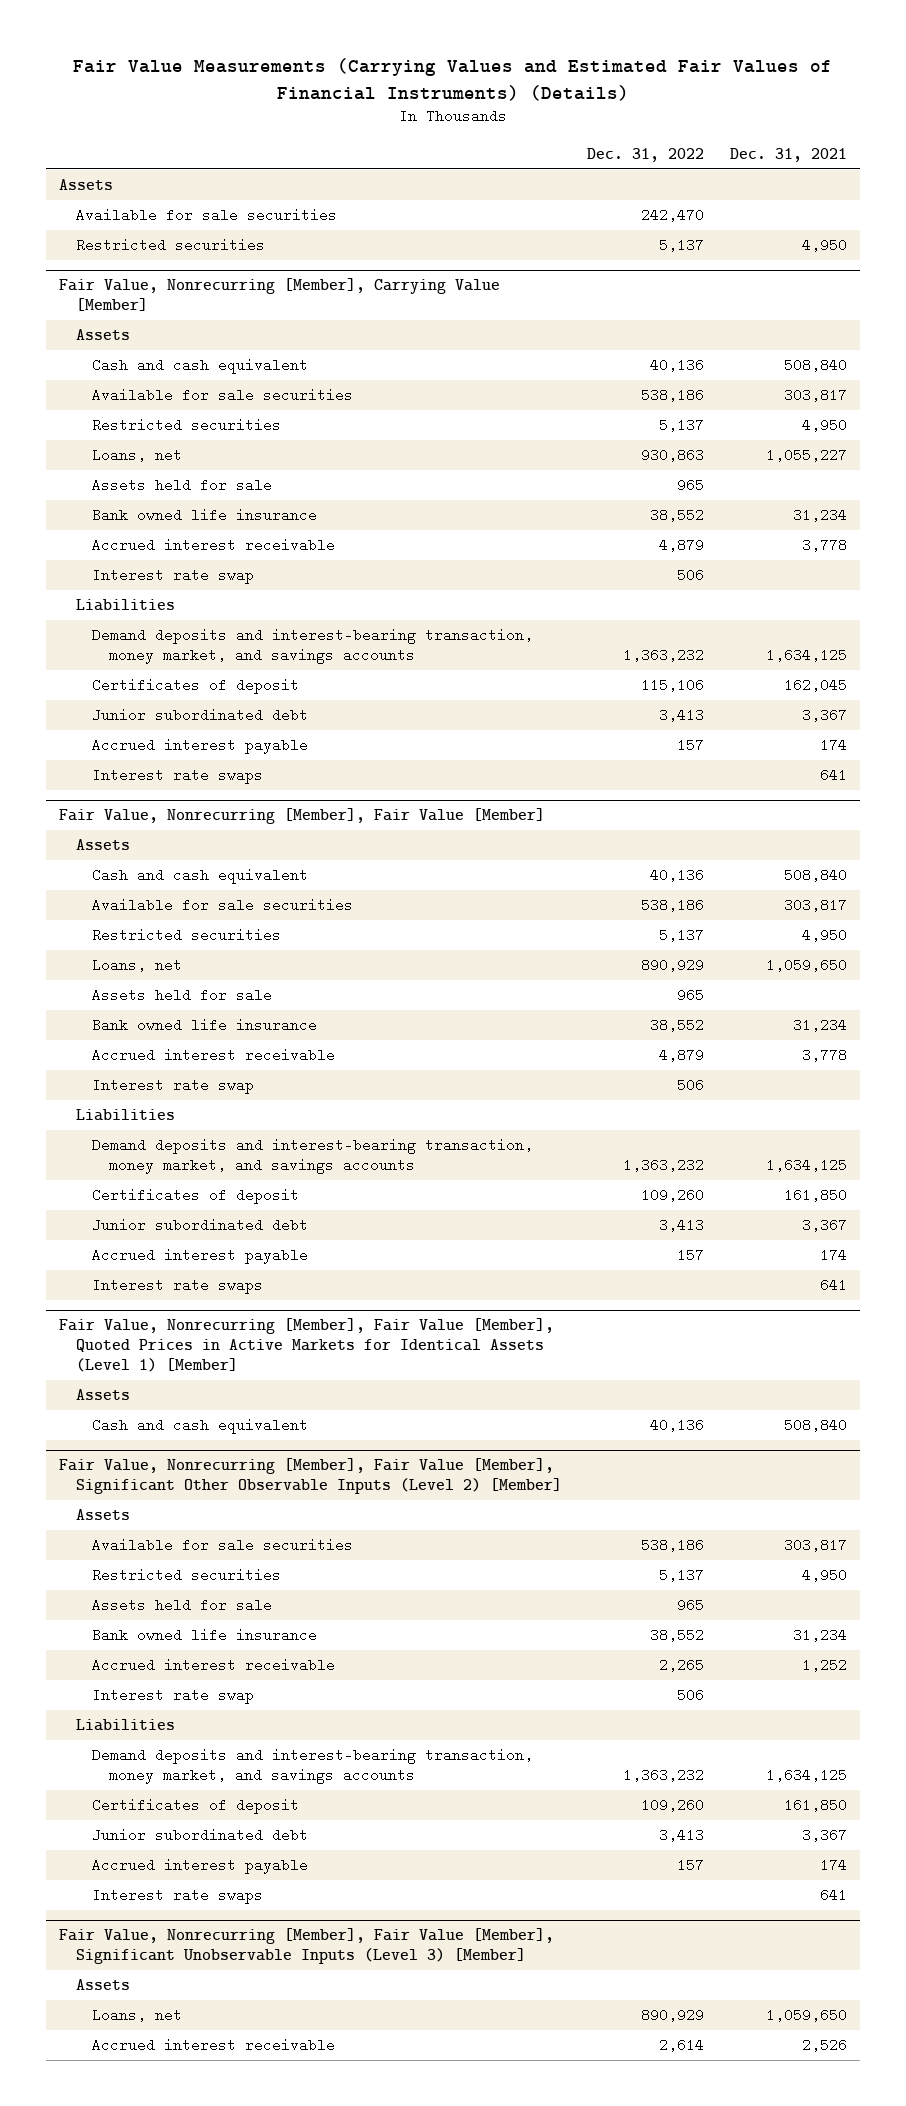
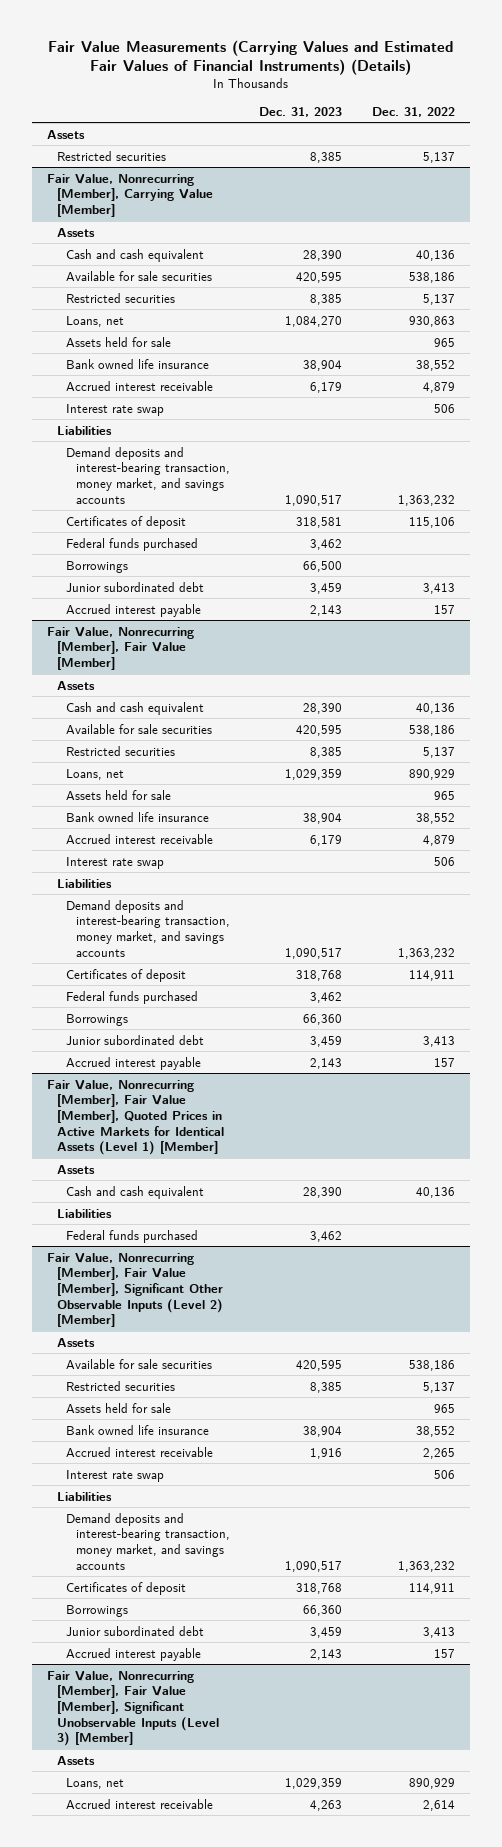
- | Dec. 31, 2022 | Dec. 31, 2021
+ | Dec. 31, 2023 | Dec. 31, 2022
- Available for sale securities | 242,470 |
@ Fair Value, Nonrecurring [Member], Carrying Value [Member]
+ Federal funds purchased | 3,462 |
+ Borrowings | 66,500 |
- Interest rate swaps | | 641
@ Fair Value, Nonrecurring [Member], Fair Value [Member]
- Certificates of deposit | 109,260 | 161,850
+ Certificates of deposit | 318,768 | 114,911
+ Federal funds purchased | 3,462 |
+ Borrowings | 66,360 |
- Interest rate swaps | | 641
@ Fair Value, Nonrecurring [Member], Fair Value [Member], Quoted Prices in Active Markets for Identical Assets (Level 1) [Member]
+ Liabilities
+ Federal funds purchased | 3,462 |
@ Fair Value, Nonrecurring [Member], Fair Value [Member], Significant Other Observable Inputs (Level 2) [Member]
- Certificates of deposit | 109,260 | 161,850
+ Certificates of deposit | 318,768 | 114,911
+ Borrowings | 66,360 |
- Interest rate swaps | | 641

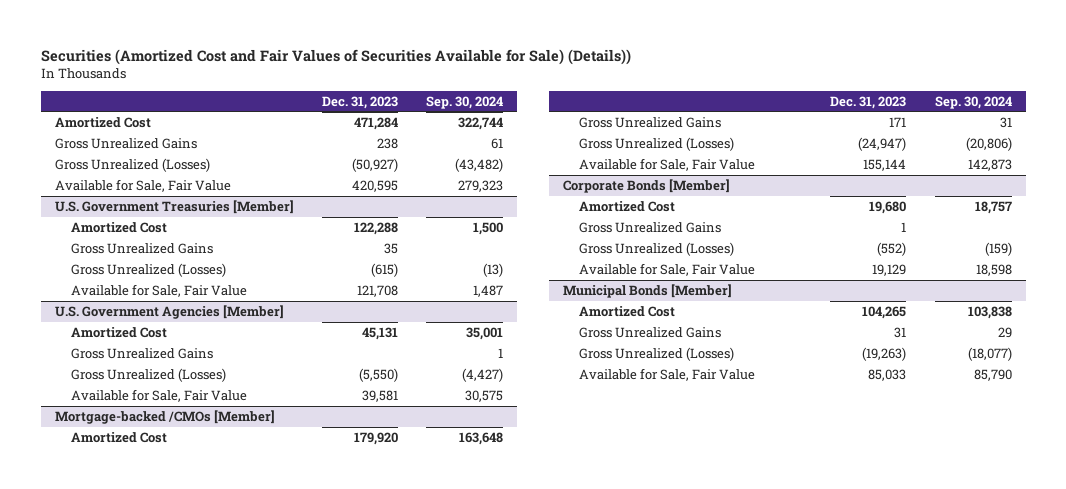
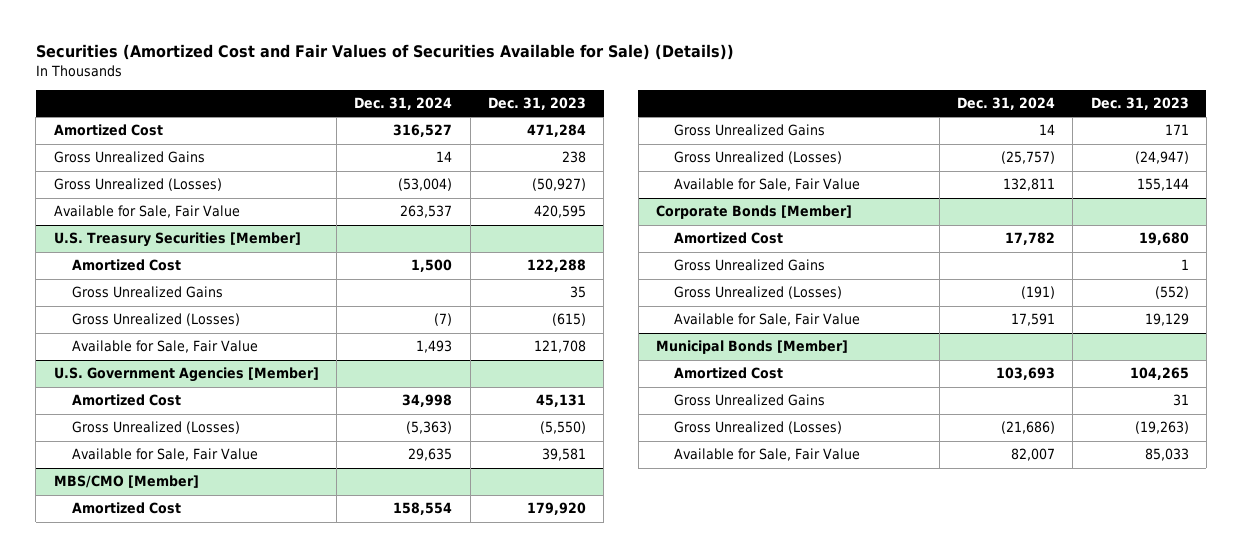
- | Dec. 31, 2023 | Sep. 30, 2024
+ | Dec. 31, 2024 | Dec. 31, 2023
- U.S. Government Treasuries [Member]
+ U.S. Treasury Securities [Member]
@ U.S. Government Agencies [Member]
- Gross Unrealized Gains | | 1
- Mortgage-backed /CMOs [Member]
+ MBS/CMO [Member]

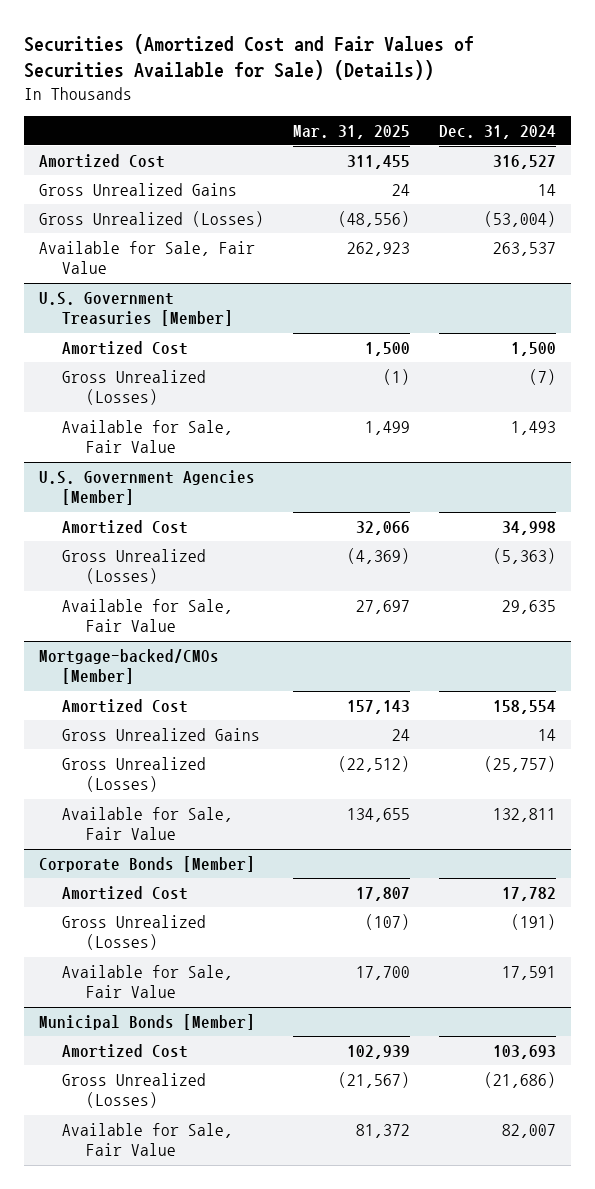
- | Dec. 31, 2024 | Dec. 31, 2023
+ | Mar. 31, 2025 | Dec. 31, 2024
- U.S. Treasury Securities [Member]
+ U.S. Government Treasuries [Member]
- Gross Unrealized Gains | | 35
- MBS/CMO [Member]
+ Mortgage-backed/CMOs [Member]
@ Corporate Bonds [Member]
- Gross Unrealized Gains | | 1
@ Municipal Bonds [Member]
- Gross Unrealized Gains | | 31

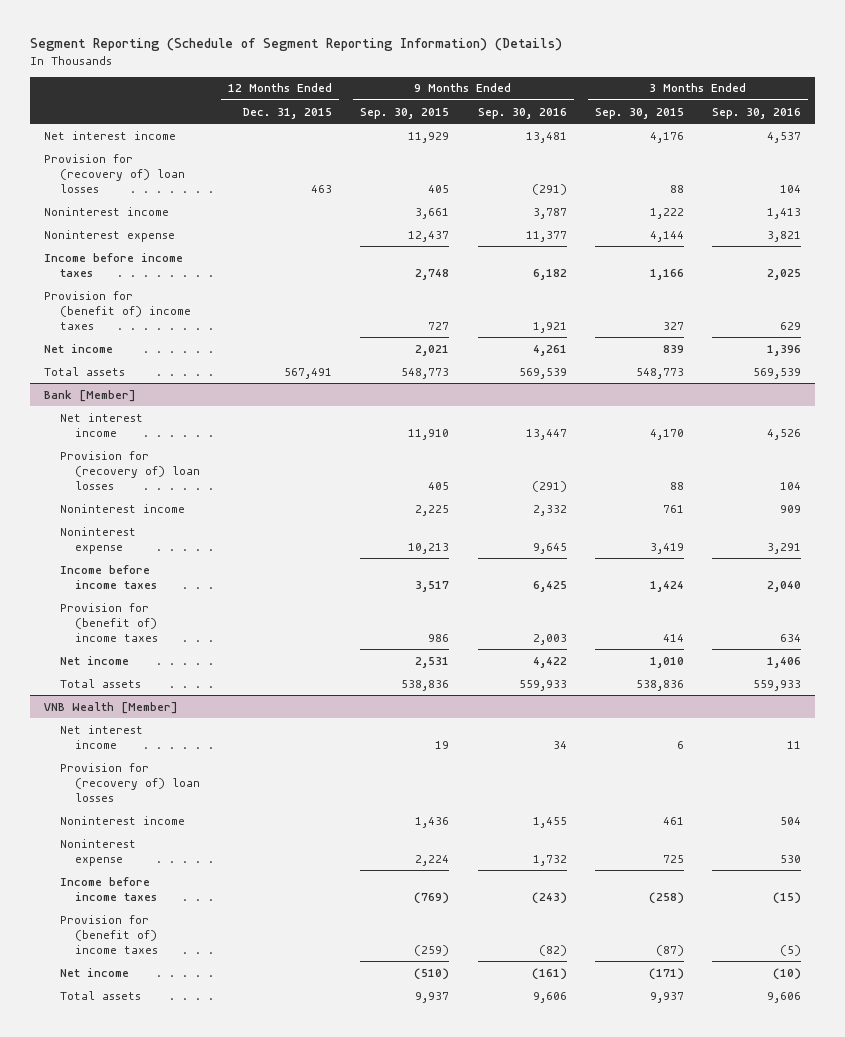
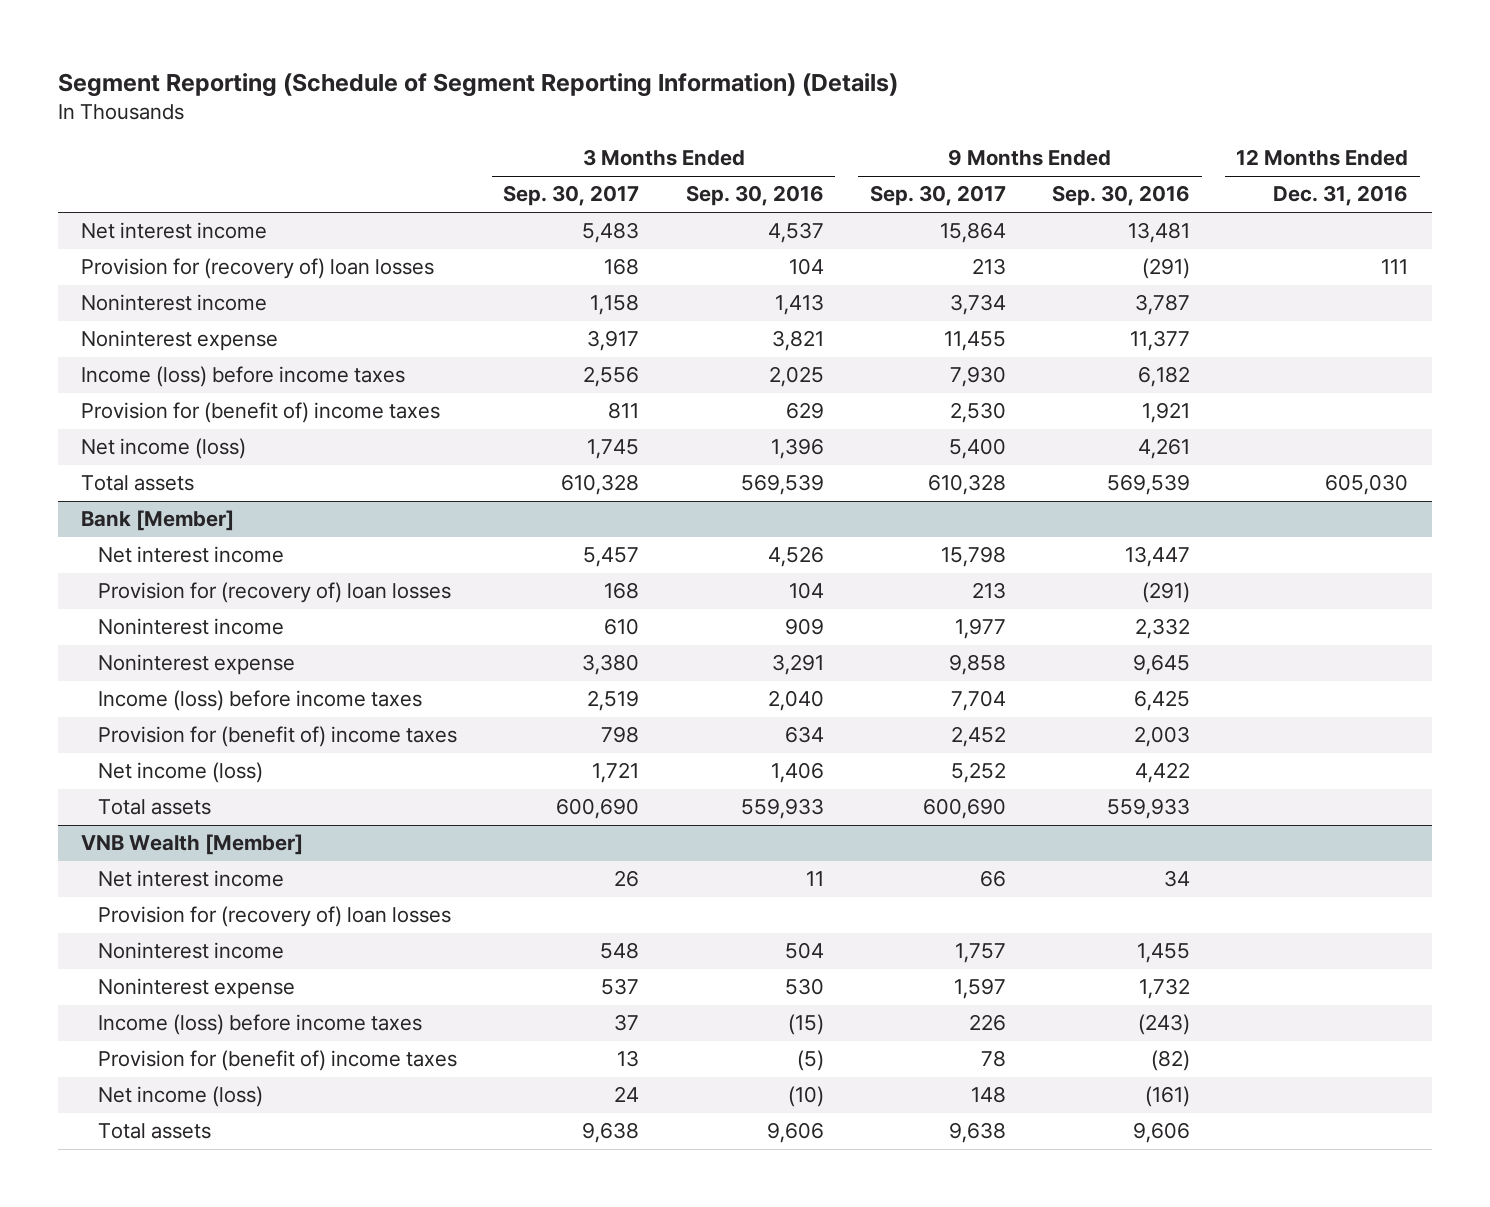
- | 12 Months Ended Dec. 31, 2015 | 9 Months Ended Sep. 30, 2015 | 9 Months Ended Sep. 30, 2016 | 3 Months Ended Sep. 30, 2015 | 3 Months Ended Sep. 30, 2016
+ | 3 Months Ended Sep. 30, 2017 | 3 Months Ended Sep. 30, 2016 | 9 Months Ended Sep. 30, 2017 | 9 Months Ended Sep. 30, 2016 | 12 Months Ended Dec. 31, 2016
- Income before income taxes | | 2,748 | 6,182 | 1,166 | 2,025
+ Income (loss) before income taxes | 2,556 | 2,025 | 7,930 | 6,182 |
- Net income | | 2,021 | 4,261 | 839 | 1,396
+ Net income (loss) | 1,745 | 1,396 | 5,400 | 4,261 |
@ Bank [Member]
- Income before income taxes | | 3,517 | 6,425 | 1,424 | 2,040
+ Income (loss) before income taxes | 2,519 | 2,040 | 7,704 | 6,425 |
- Net income | | 2,531 | 4,422 | 1,010 | 1,406
+ Net income (loss) | 1,721 | 1,406 | 5,252 | 4,422 |
@ VNB Wealth [Member]
- Income before income taxes | | (769) | (243) | (258) | (15)
+ Income (loss) before income taxes | 37 | (15) | 226 | (243) |
- Net income | | (510) | (161) | (171) | (10)
+ Net income (loss) | 24 | (10) | 148 | (161) |

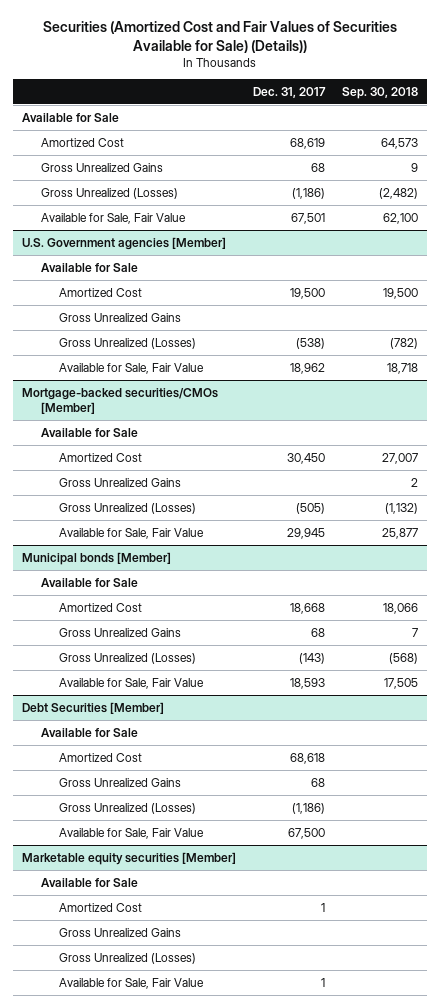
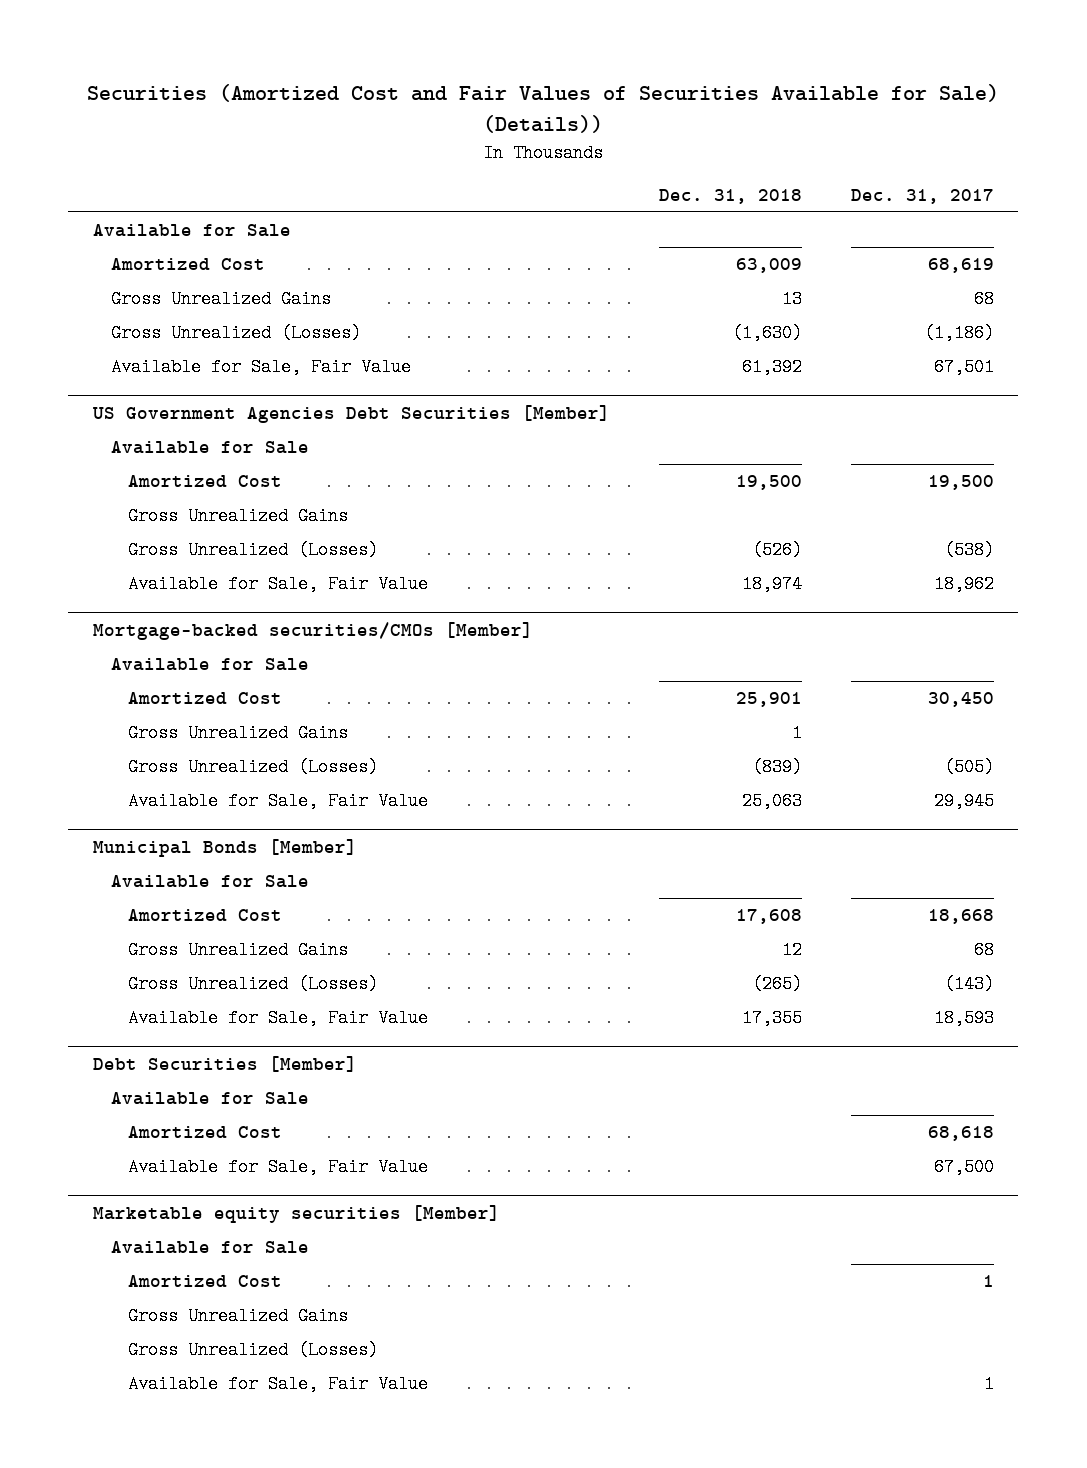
- | Dec. 31, 2017 | Sep. 30, 2018
+ | Dec. 31, 2018 | Dec. 31, 2017
- U.S. Government agencies [Member]
+ US Government Agencies Debt Securities [Member]
- Municipal bonds [Member]
+ Municipal Bonds [Member]
@ Debt Securities [Member]
- Gross Unrealized Gains | 68 |
- Gross Unrealized (Losses) | (1,186) |

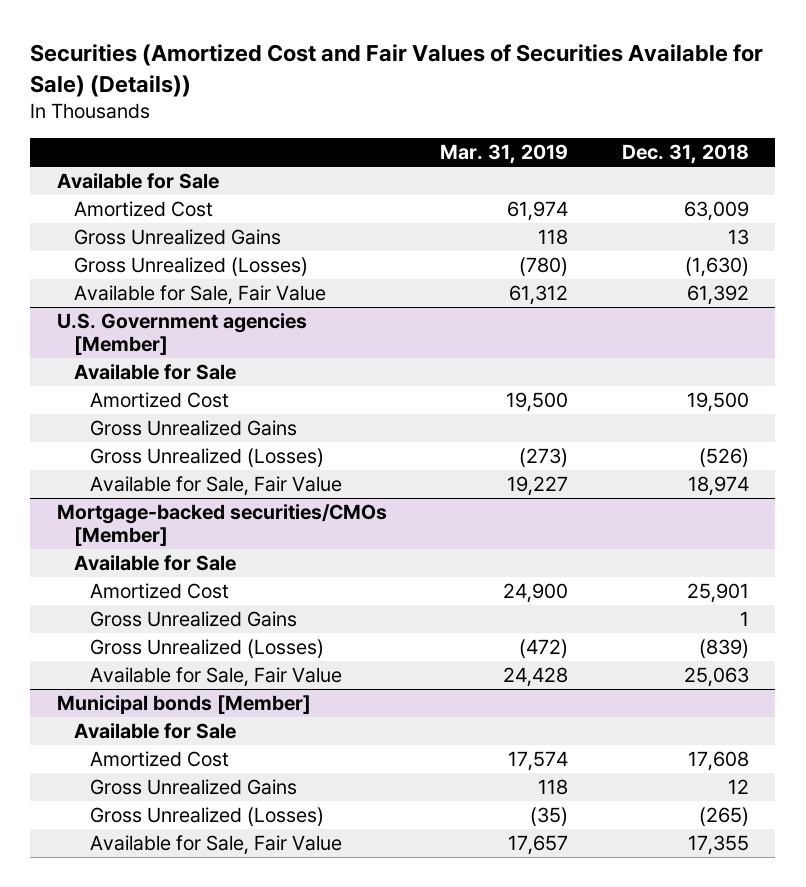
- | Dec. 31, 2018 | Dec. 31, 2017
+ | Mar. 31, 2019 | Dec. 31, 2018
- US Government Agencies Debt Securities [Member]
+ U.S. Government agencies [Member]
- Municipal Bonds [Member]
+ Municipal bonds [Member]
- Debt Securities [Member]
- Available for Sale
- Amortized Cost | | 68,618
- Available for Sale, Fair Value | | 67,500
- Marketable equity securities [Member]
- Available for Sale
- Amortized Cost | | 1
- Gross Unrealized Gains
- Gross Unrealized (Losses)
- Available for Sale, Fair Value | | 1

